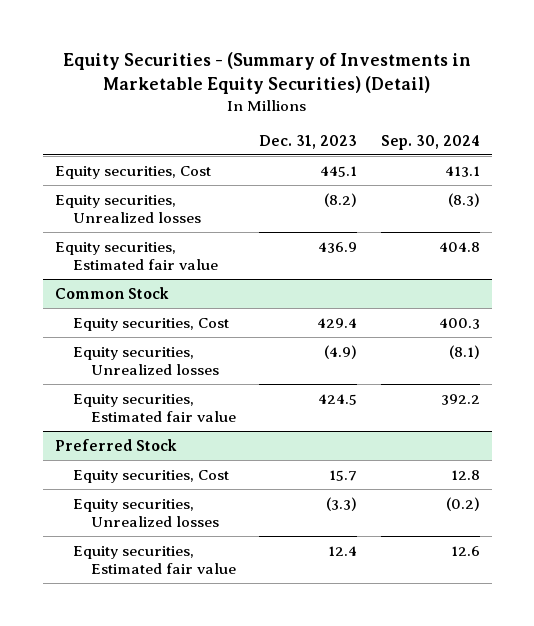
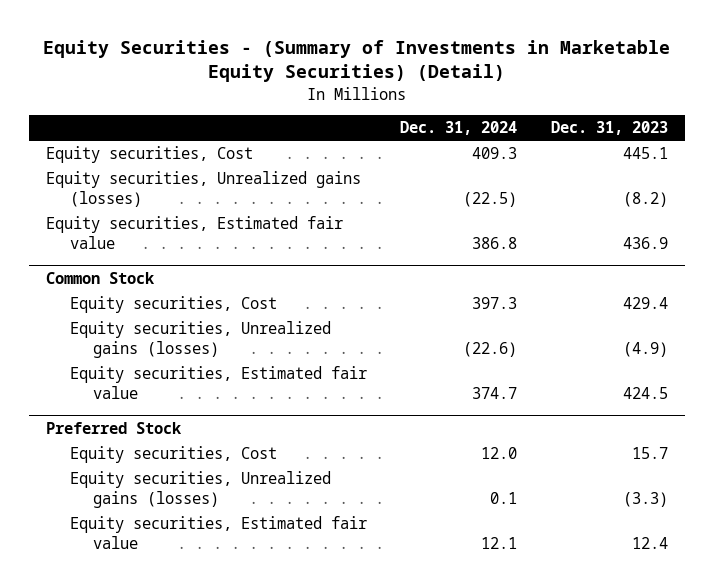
- | Dec. 31, 2023 | Sep. 30, 2024
+ | Dec. 31, 2024 | Dec. 31, 2023
- Equity securities, Unrealized losses | (8.2) | (8.3)
+ Equity securities, Unrealized gains (losses) | (22.5) | (8.2)
@ Common Stock
- Equity securities, Unrealized losses | (4.9) | (8.1)
+ Equity securities, Unrealized gains (losses) | (22.6) | (4.9)
@ Preferred Stock
- Equity securities, Unrealized losses | (3.3) | (0.2)
+ Equity securities, Unrealized gains (losses) | 0.1 | (3.3)

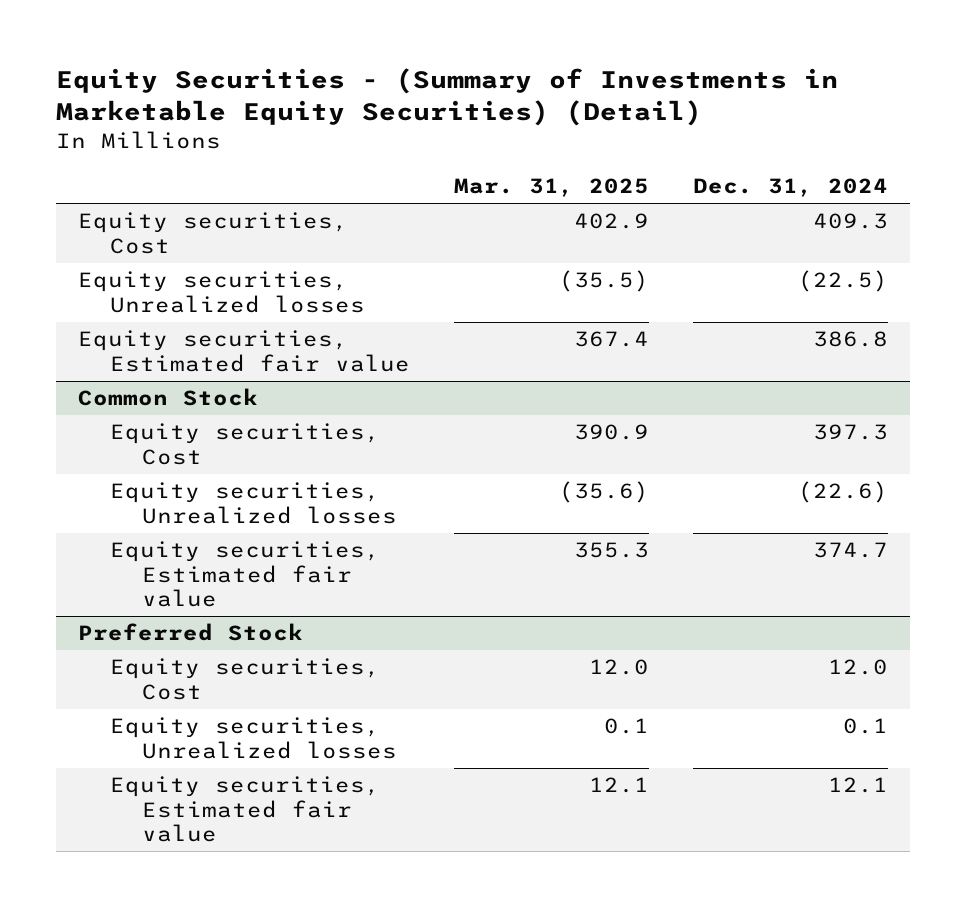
- | Dec. 31, 2024 | Dec. 31, 2023
+ | Mar. 31, 2025 | Dec. 31, 2024
- Equity securities, Unrealized gains (losses) | (22.5) | (8.2)
+ Equity securities, Unrealized losses | (35.5) | (22.5)
@ Common Stock
- Equity securities, Unrealized gains (losses) | (22.6) | (4.9)
+ Equity securities, Unrealized losses | (35.6) | (22.6)
@ Preferred Stock
- Equity securities, Unrealized gains (losses) | 0.1 | (3.3)
+ Equity securities, Unrealized losses | 0.1 | 0.1

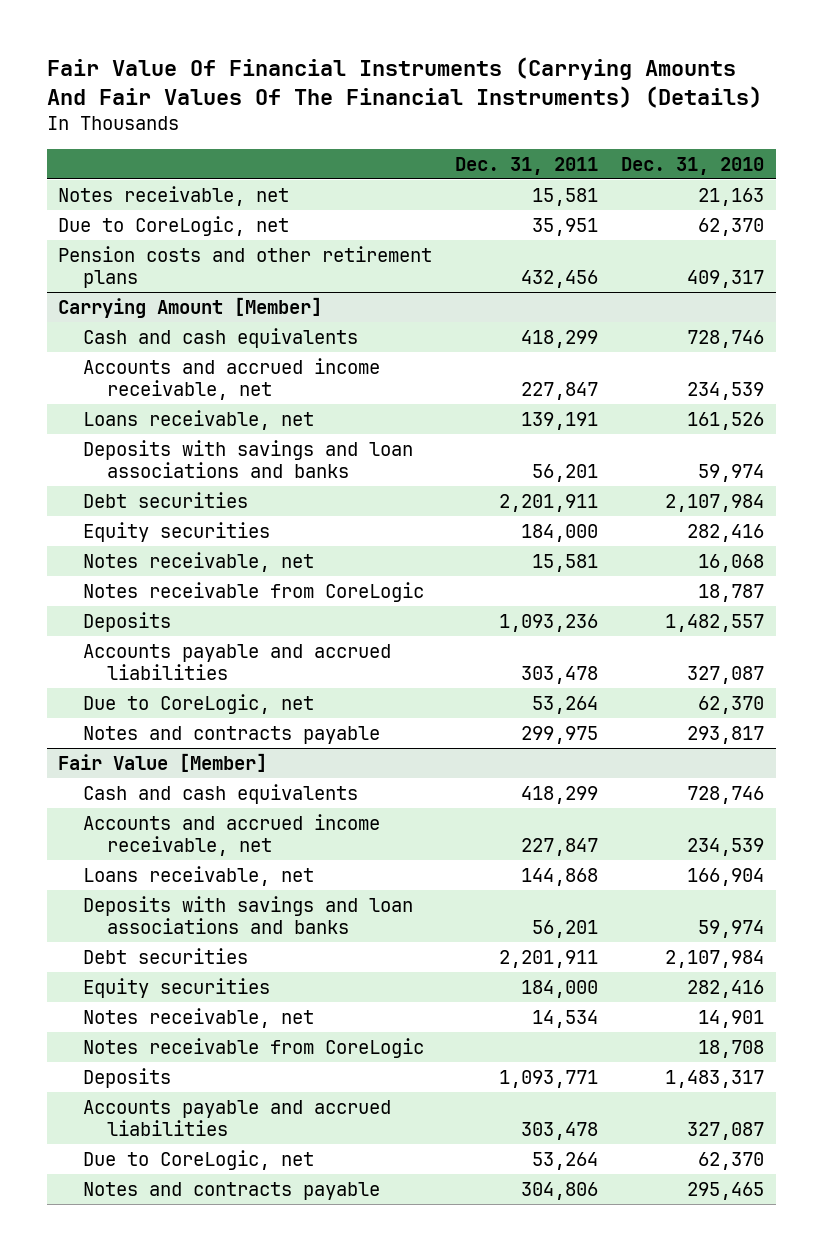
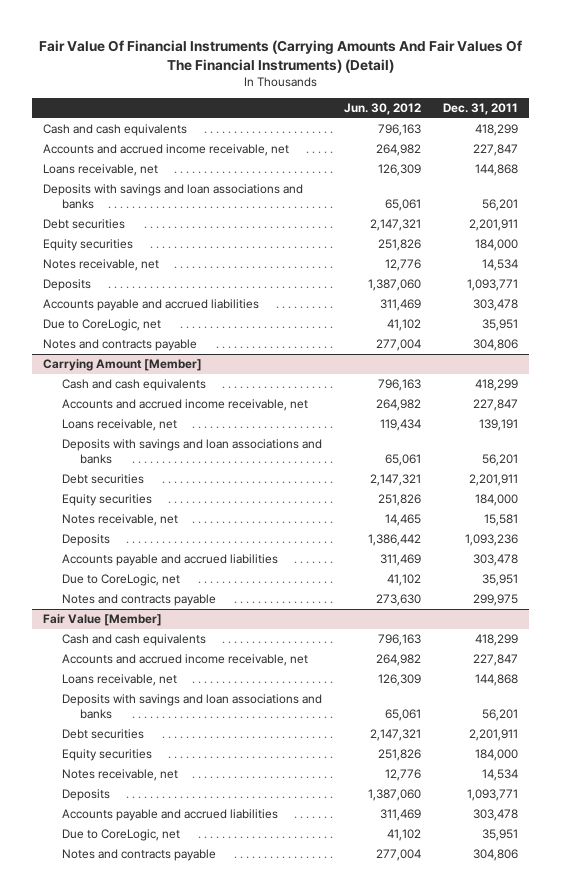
- Fair Value Of Financial Instruments (Carrying Amounts And Fair Values Of The Financial Instruments) (Details)
+ Fair Value Of Financial Instruments (Carrying Amounts And Fair Values Of The Financial Instruments) (Detail)
- | Dec. 31, 2011 | Dec. 31, 2010
+ | Jun. 30, 2012 | Dec. 31, 2011
- Notes receivable, net | 15,581 | 21,163
+ Cash and cash equivalents | 796,163 | 418,299
+ Accounts and accrued income receivable, net | 264,982 | 227,847
+ Loans receivable, net | 126,309 | 144,868
+ Deposits with savings and loan associations and banks | 65,061 | 56,201
+ Debt securities | 2,147,321 | 2,201,911
+ Equity securities | 251,826 | 184,000
+ Notes receivable, net | 12,776 | 14,534
+ Deposits | 1,387,060 | 1,093,771
+ Accounts payable and accrued liabilities | 311,469 | 303,478
- Pension costs and other retirement plans | 432,456 | 409,317
+ Notes and contracts payable | 277,004 | 304,806
@ Carrying Amount [Member]
- Notes receivable from CoreLogic | | 18,787
- Due to CoreLogic, net | 53,264 | 62,370
+ Due to CoreLogic, net | 41,102 | 35,951
@ Fair Value [Member]
- Notes receivable from CoreLogic | | 18,708
- Due to CoreLogic, net | 53,264 | 62,370
+ Due to CoreLogic, net | 41,102 | 35,951

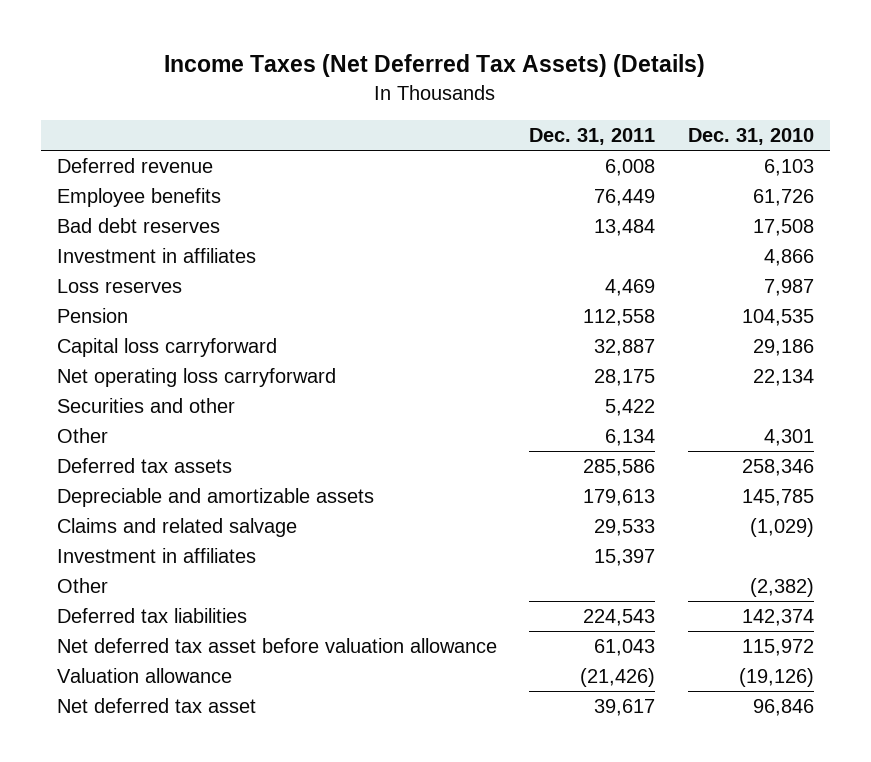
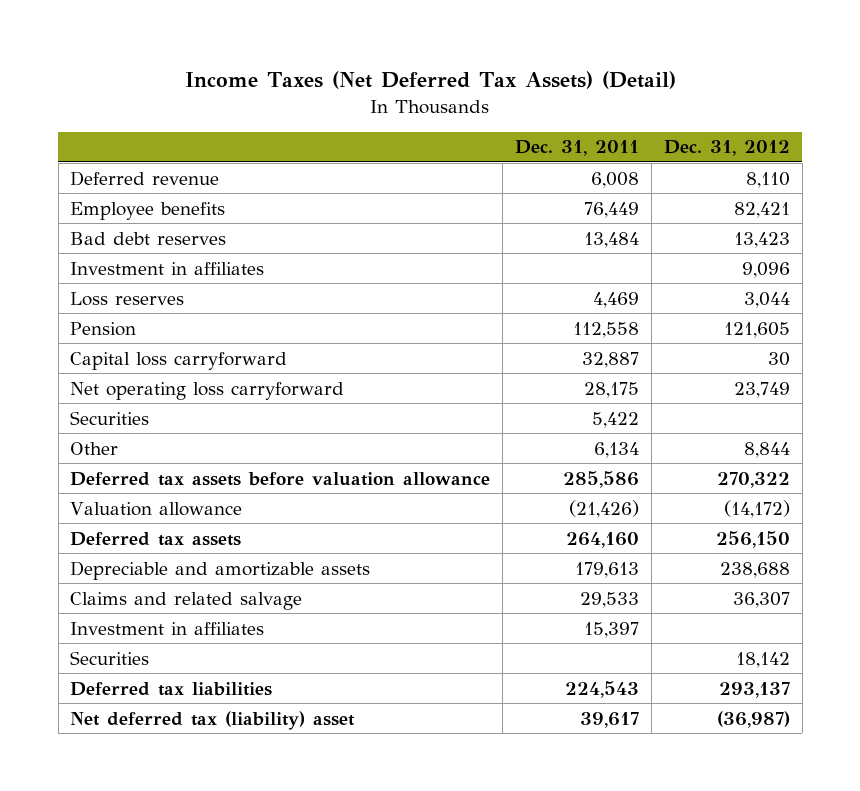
- Income Taxes (Net Deferred Tax Assets) (Details)
+ Income Taxes (Net Deferred Tax Assets) (Detail)
- | Dec. 31, 2011 | Dec. 31, 2010
+ | Dec. 31, 2011 | Dec. 31, 2012
- Securities and other | 5,422 |
+ Securities | 5,422 |
- Deferred tax assets | 285,586 | 258,346
+ Deferred tax assets before valuation allowance | 285,586 | 270,322
moved up: Valuation allowance | (21,426) | (14,172)
+ Deferred tax assets | 264,160 | 256,150
- Other | | (2,382)
+ Securities | | 18,142
- Net deferred tax asset before valuation allowance | 61,043 | 115,972
- Net deferred tax asset | 39,617 | 96,846
+ Net deferred tax (liability) asset | 39,617 | (36,987)

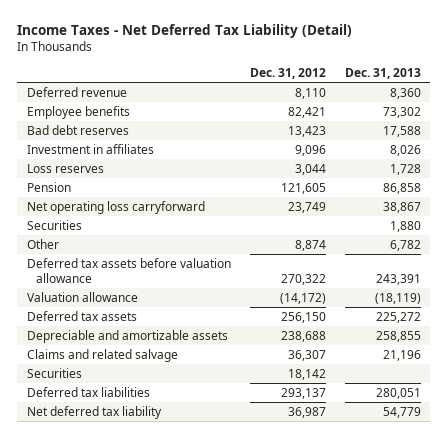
- Income Taxes (Net Deferred Tax Assets) (Detail)
+ Income Taxes - Net Deferred Tax Liability (Detail)
- | Dec. 31, 2011 | Dec. 31, 2012
+ | Dec. 31, 2012 | Dec. 31, 2013
- Capital loss carryforward | 32,887 | 30
- Other | 6,134 | 8,844
+ Other | 8,874 | 6,782
- Investment in affiliates | 15,397 |
- Net deferred tax (liability) asset | 39,617 | (36,987)
+ Net deferred tax liability | 36,987 | 54,779

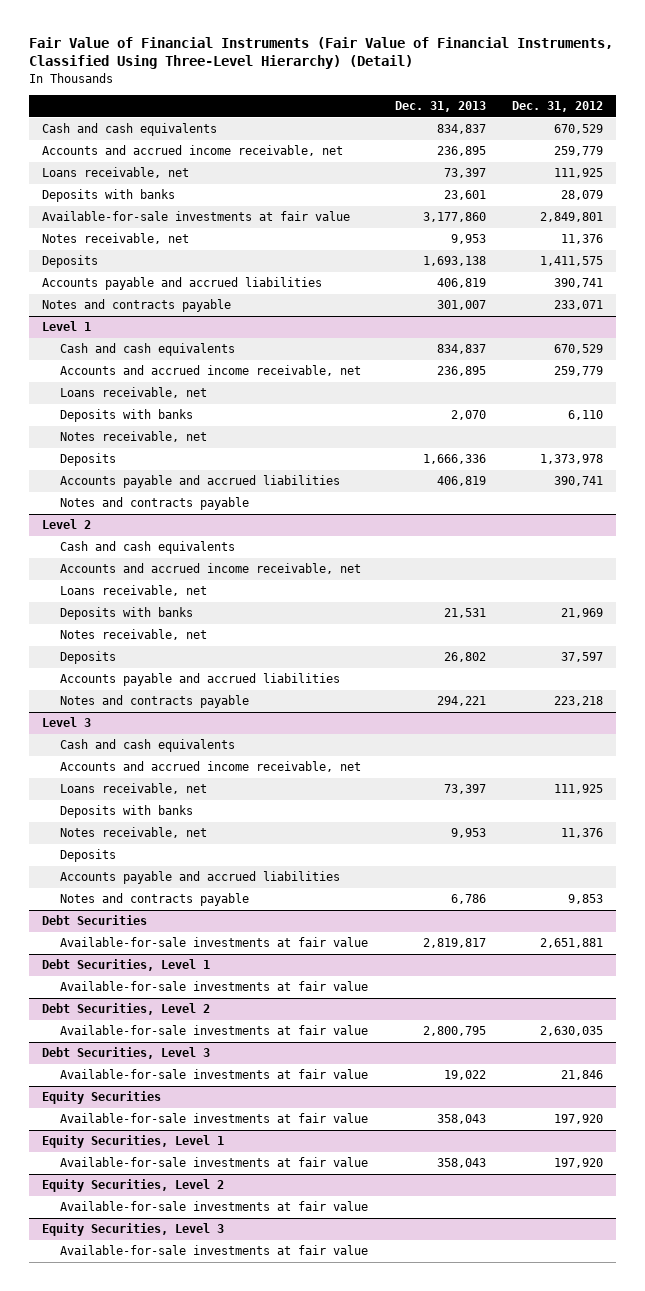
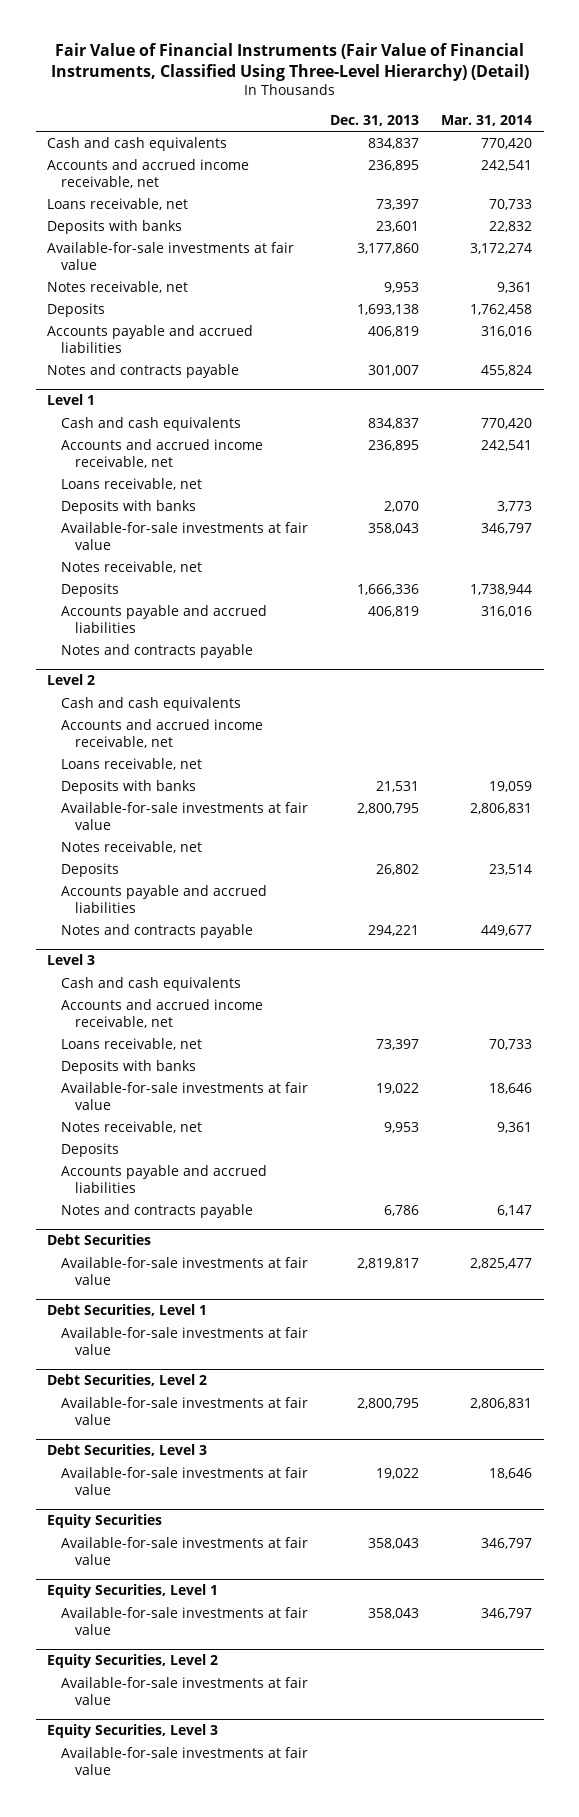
- | Dec. 31, 2013 | Dec. 31, 2012
+ | Dec. 31, 2013 | Mar. 31, 2014
@ Level 1
+ Available-for-sale investments at fair value | 358,043 | 346,797
@ Level 2
+ Available-for-sale investments at fair value | 2,800,795 | 2,806,831
@ Level 3
+ Available-for-sale investments at fair value | 19,022 | 18,646

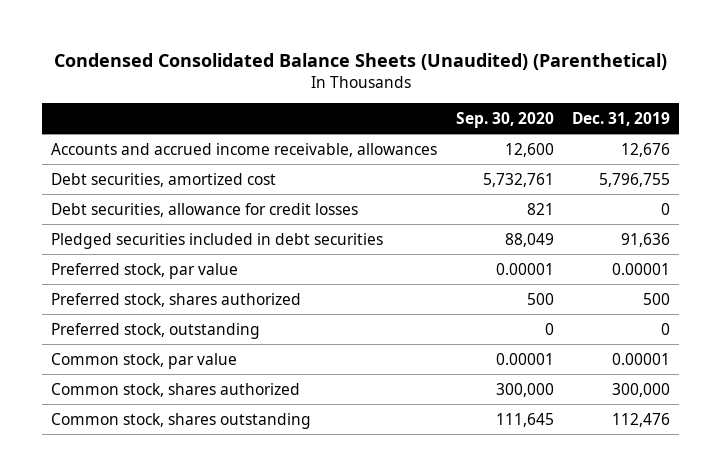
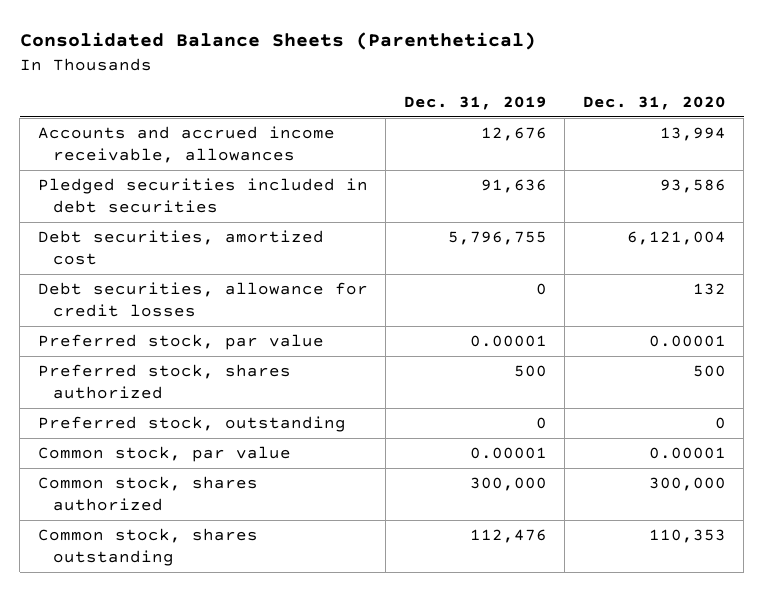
- Condensed Consolidated Balance Sheets (Unaudited) (Parenthetical)
+ Consolidated Balance Sheets (Parenthetical)
- | Sep. 30, 2020 | Dec. 31, 2019
+ | Dec. 31, 2019 | Dec. 31, 2020
moved up: Pledged securities included in debt securities | 91,636 | 93,586

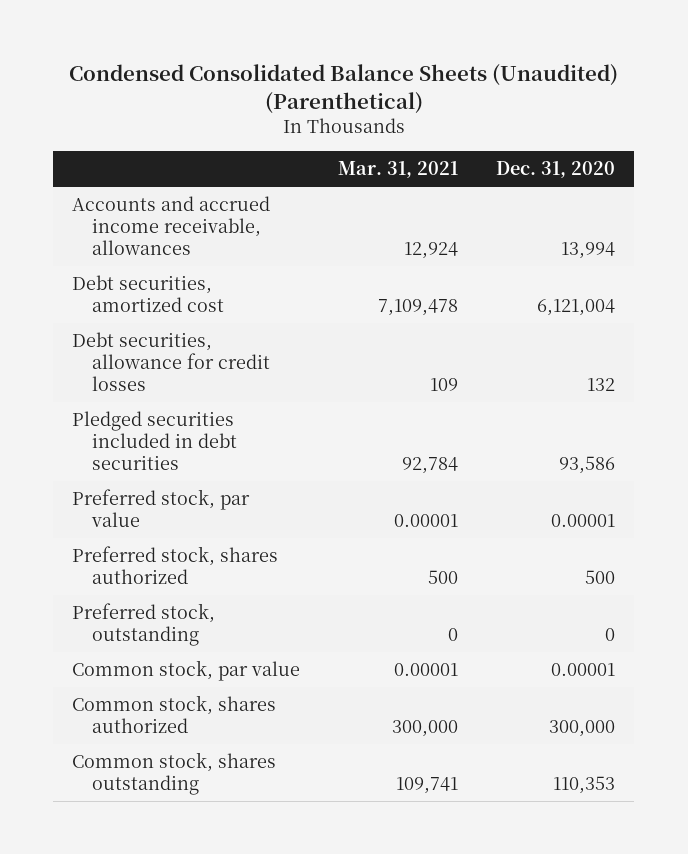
- Consolidated Balance Sheets (Parenthetical)
+ Condensed Consolidated Balance Sheets (Unaudited) (Parenthetical)
- | Dec. 31, 2019 | Dec. 31, 2020
+ | Mar. 31, 2021 | Dec. 31, 2020
moved down: Pledged securities included in debt securities | 92,784 | 93,586

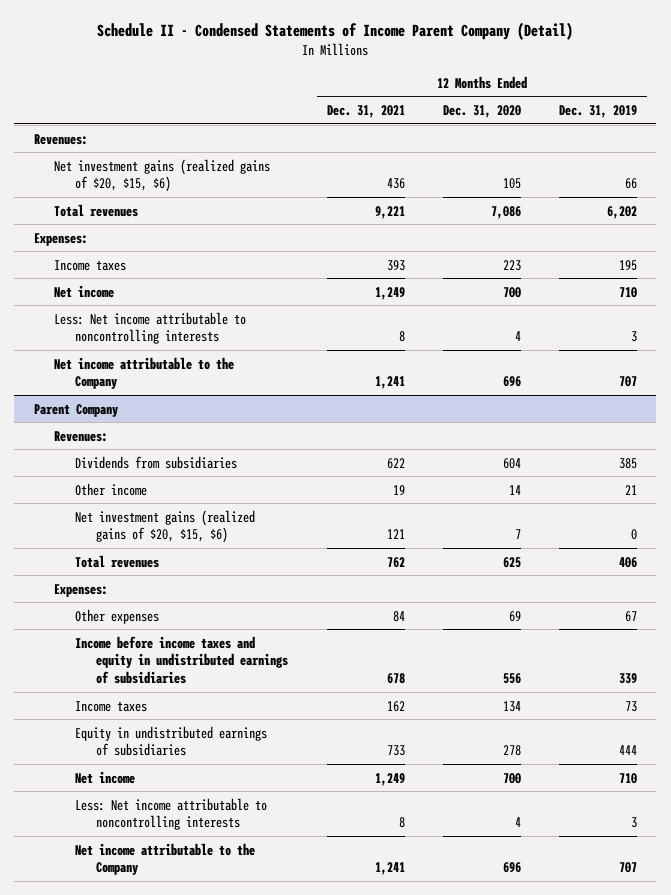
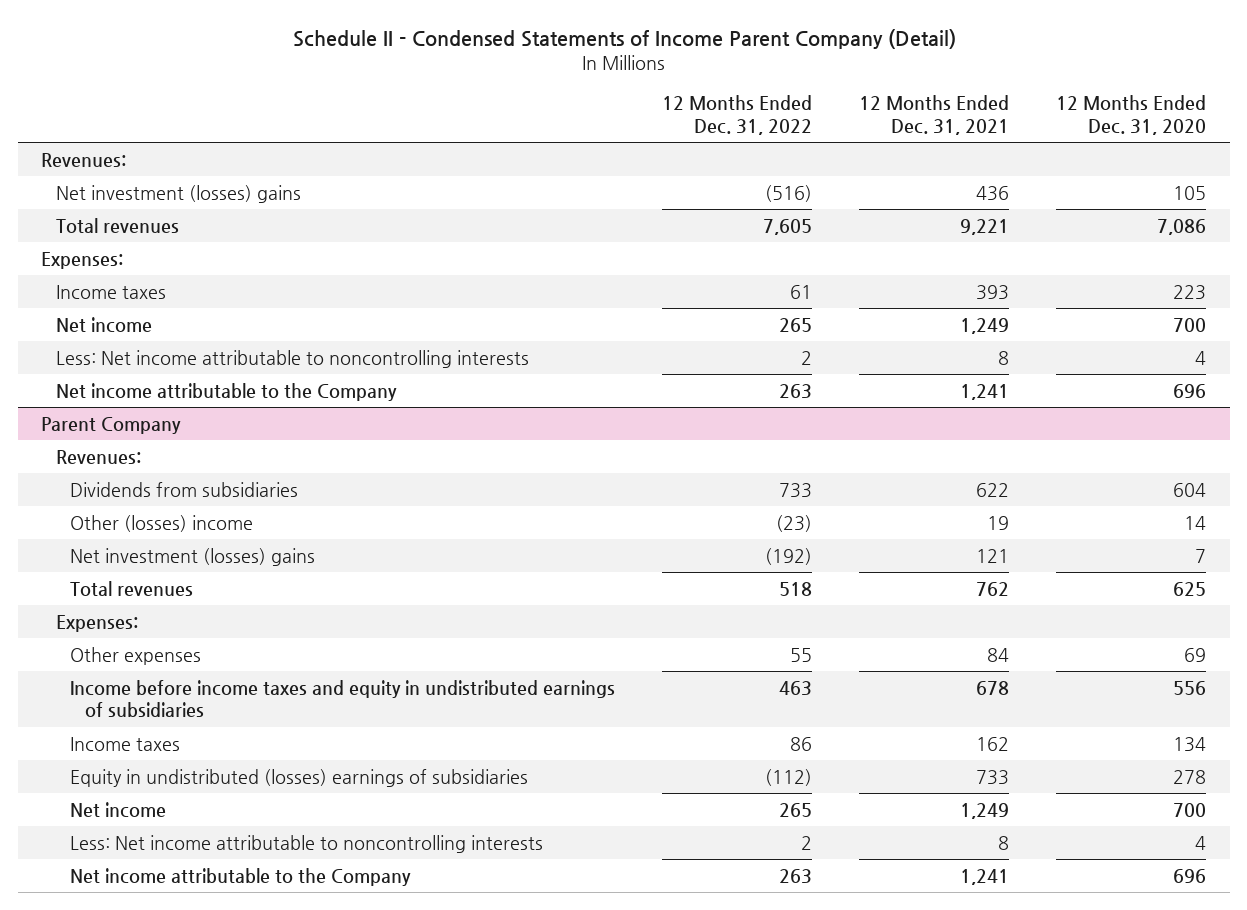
- | 12 Months Ended Dec. 31, 2021 | 12 Months Ended Dec. 31, 2020 | 12 Months Ended Dec. 31, 2019
+ | 12 Months Ended Dec. 31, 2022 | 12 Months Ended Dec. 31, 2021 | 12 Months Ended Dec. 31, 2020
- Net investment gains (realized gains of $20, $15, $6) | 436 | 105 | 66
+ Net investment (losses) gains | (516) | 436 | 105
@ Parent Company
- Other income | 19 | 14 | 21
- Net investment gains (realized gains of $20, $15, $6) | 121 | 7 | 0
+ Other (losses) income | (23) | 19 | 14
+ Net investment (losses) gains | (192) | 121 | 7
- Equity in undistributed earnings of subsidiaries | 733 | 278 | 444
+ Equity in undistributed (losses) earnings of subsidiaries | (112) | 733 | 278

